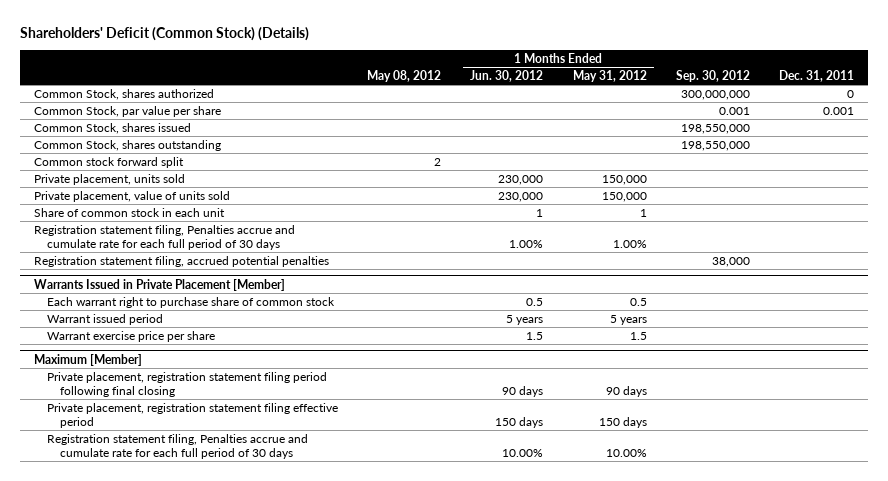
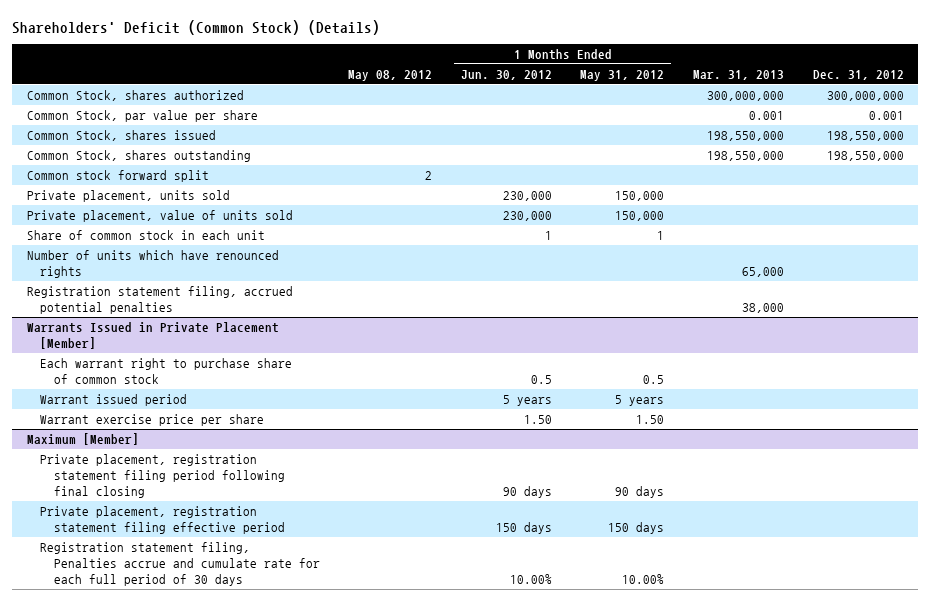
- | May 08, 2012 | 1 Months Ended Jun. 30, 2012 | 1 Months Ended May 31, 2012 | Sep. 30, 2012 | Dec. 31, 2011
+ | May 08, 2012 | 1 Months Ended Jun. 30, 2012 | 1 Months Ended May 31, 2012 | Mar. 31, 2013 | Dec. 31, 2012
- Registration statement filing, Penalties accrue and cumulate rate for each full period of 30 days | | 1.00% | 1.00% | |
+ Number of units which have renounced rights | | | | 65,000 |
@ Warrants Issued in Private Placement [Member]
- Warrant exercise price per share | | 1.5 | 1.5 | |
+ Warrant exercise price per share | | 1.50 | 1.50 | |

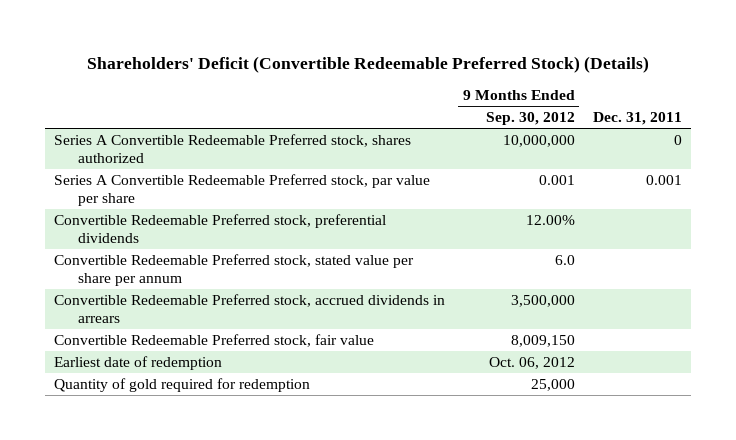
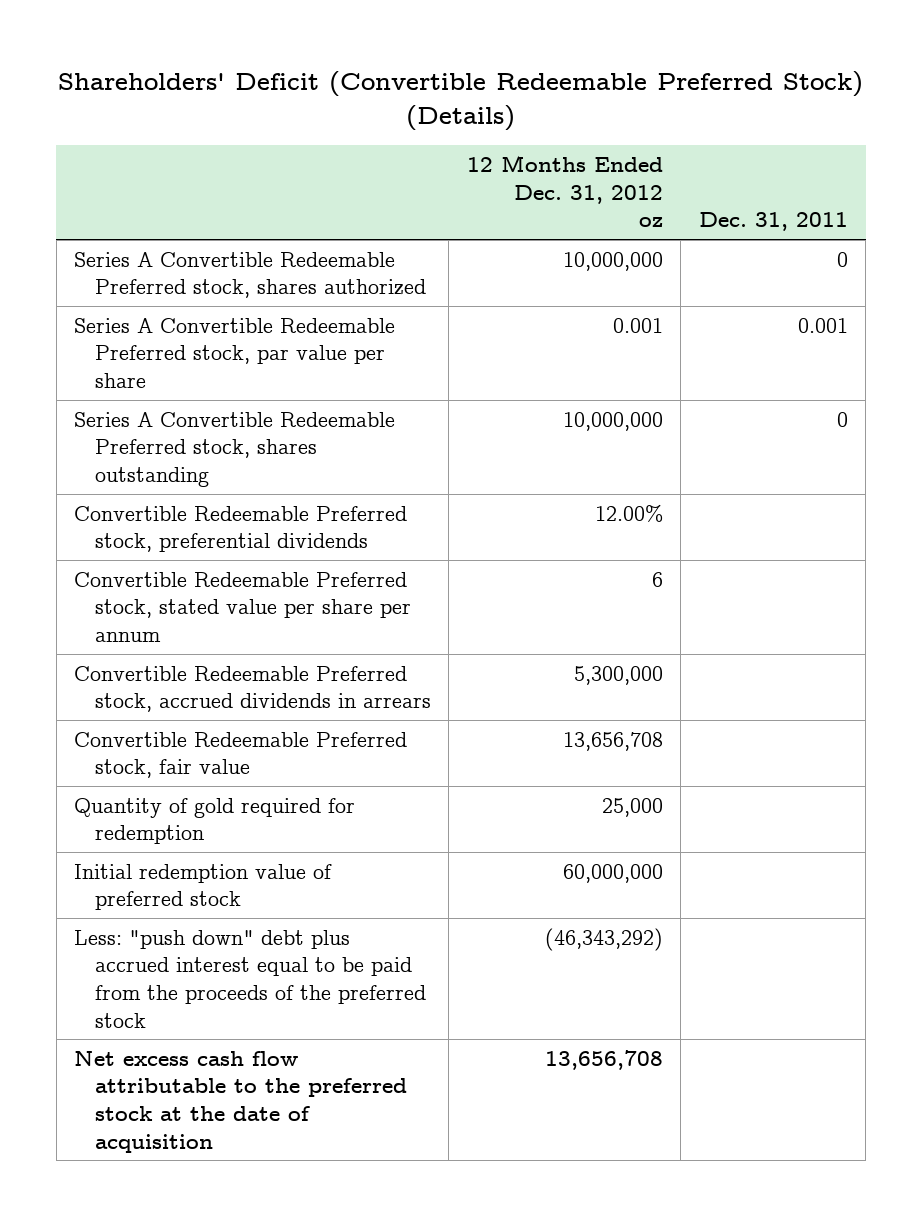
- | 9 Months Ended Sep. 30, 2012 | Dec. 31, 2011
+ | 12 Months Ended Dec. 31, 2012 oz | Dec. 31, 2011
+ Series A Convertible Redeemable Preferred stock, shares outstanding | 10,000,000 | 0
- Earliest date of redemption | Oct. 06, 2012 |
+ Initial redemption value of preferred stock | 60,000,000 |
+ Less: "push down" debt plus accrued interest equal to be paid from the proceeds of the preferred stock | (46,343,292) |
+ Net excess cash flow attributable to the preferred stock at the date of acquisition | 13,656,708 |

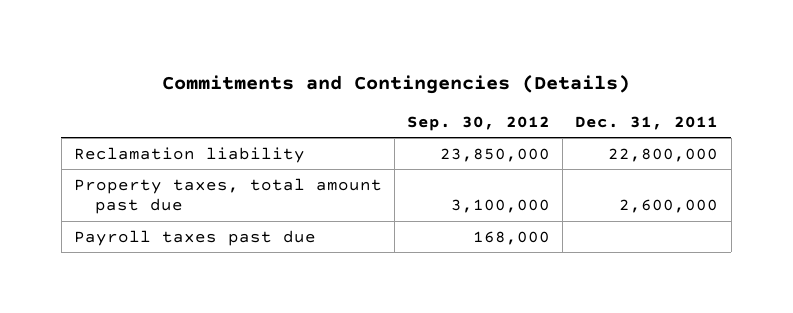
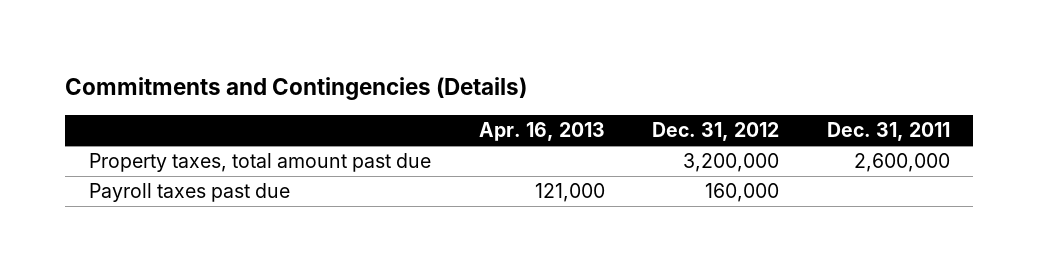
- | Sep. 30, 2012 | Dec. 31, 2011
+ | Apr. 16, 2013 | Dec. 31, 2012 | Dec. 31, 2011
- Reclamation liability | 23,850,000 | 22,800,000

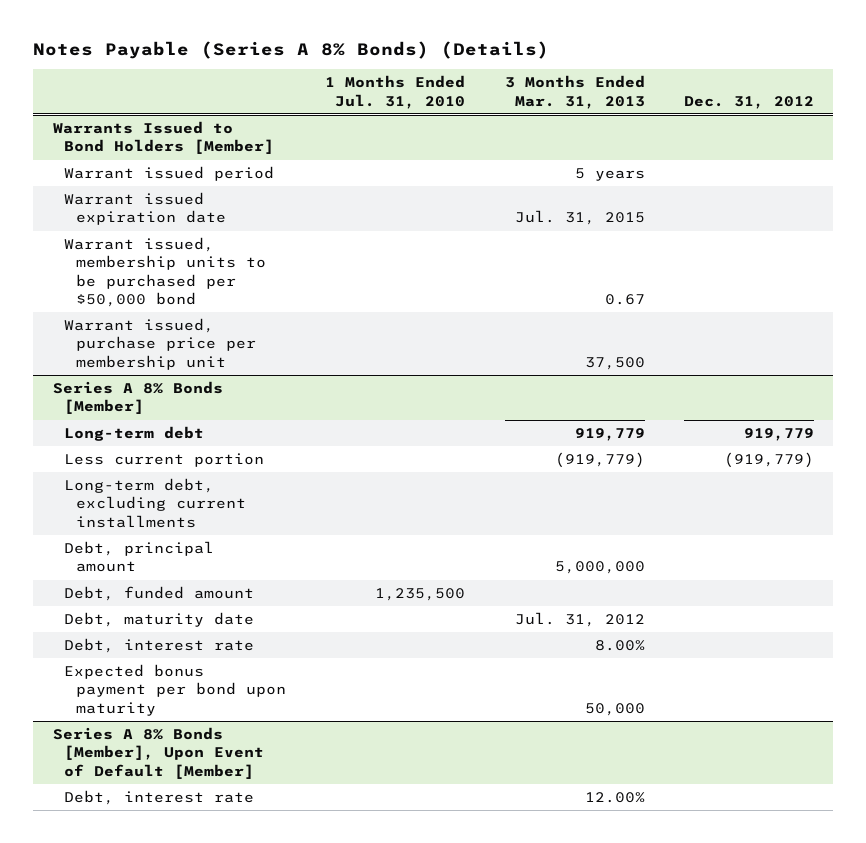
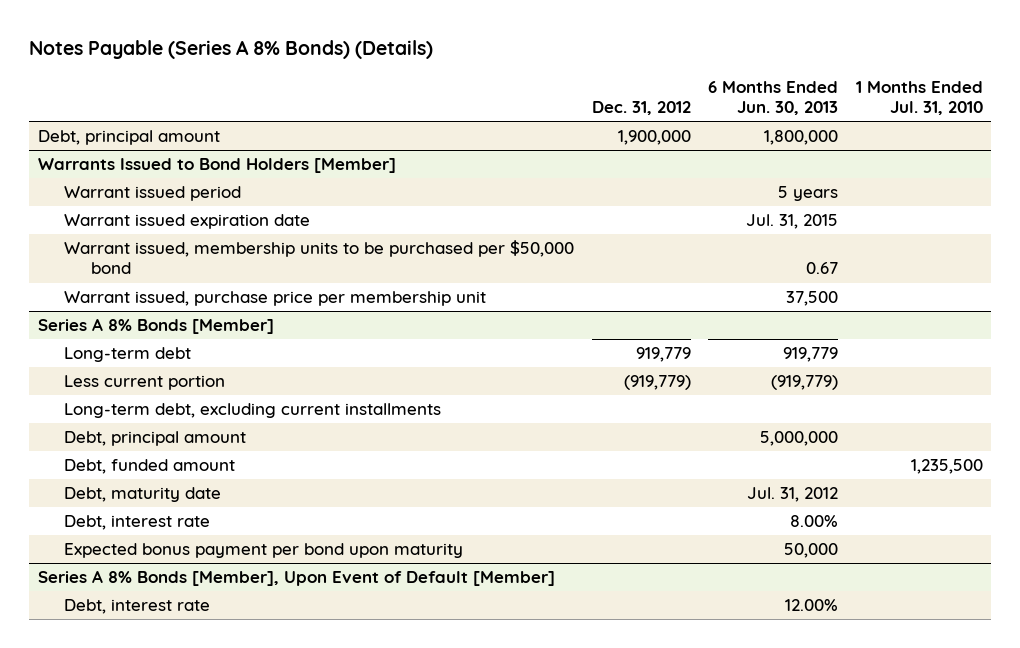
- | 1 Months Ended Jul. 31, 2010 | 3 Months Ended Mar. 31, 2013 | Dec. 31, 2012
+ | Dec. 31, 2012 | 6 Months Ended Jun. 30, 2013 | 1 Months Ended Jul. 31, 2010
+ Debt, principal amount | 1,900,000 | 1,800,000 |

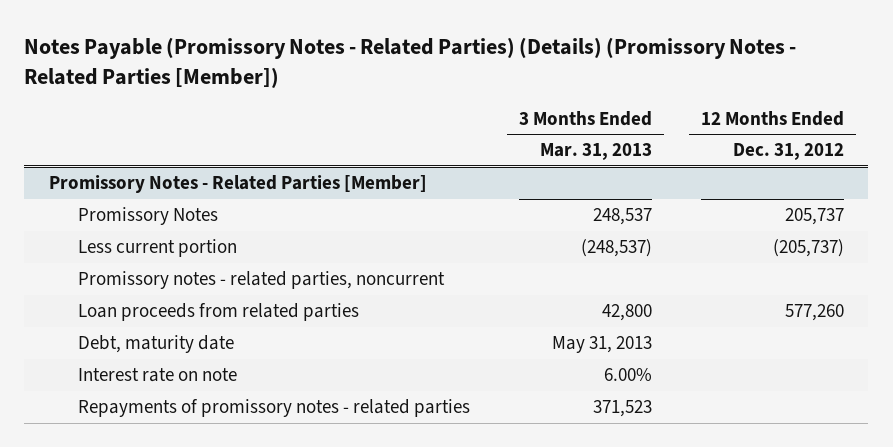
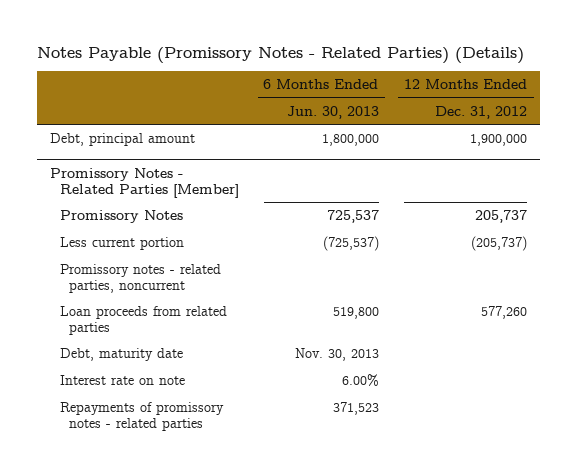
- Notes Payable (Promissory Notes - Related Parties) (Details) (Promissory Notes - Related Parties [Member])
+ Notes Payable (Promissory Notes - Related Parties) (Details)
- | 3 Months Ended Mar. 31, 2013 | 12 Months Ended Dec. 31, 2012
+ | 6 Months Ended Jun. 30, 2013 | 12 Months Ended Dec. 31, 2012
+ Debt, principal amount | 1,800,000 | 1,900,000

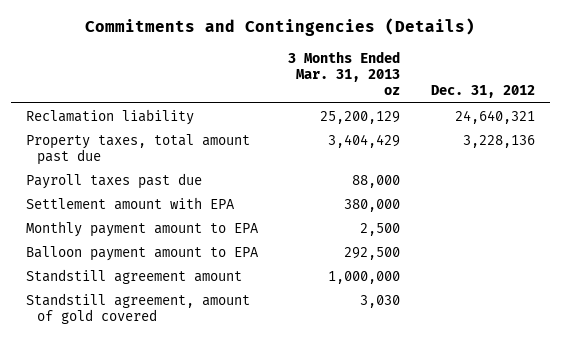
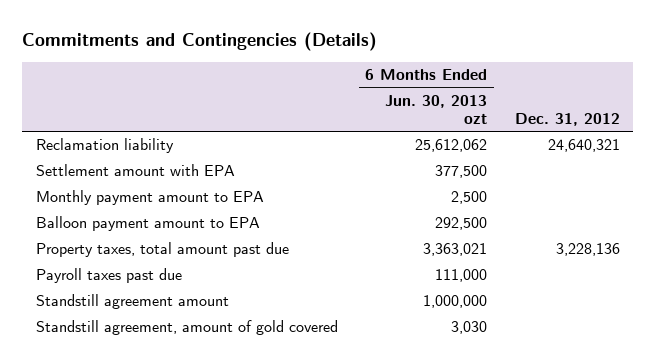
- | 3 Months Ended Mar. 31, 2013 oz | Dec. 31, 2012
+ | 6 Months Ended Jun. 30, 2013 ozt | Dec. 31, 2012
moved down: Property taxes, total amount past due | 3,363,021 | 3,228,136
moved down: Payroll taxes past due | 111,000 |

